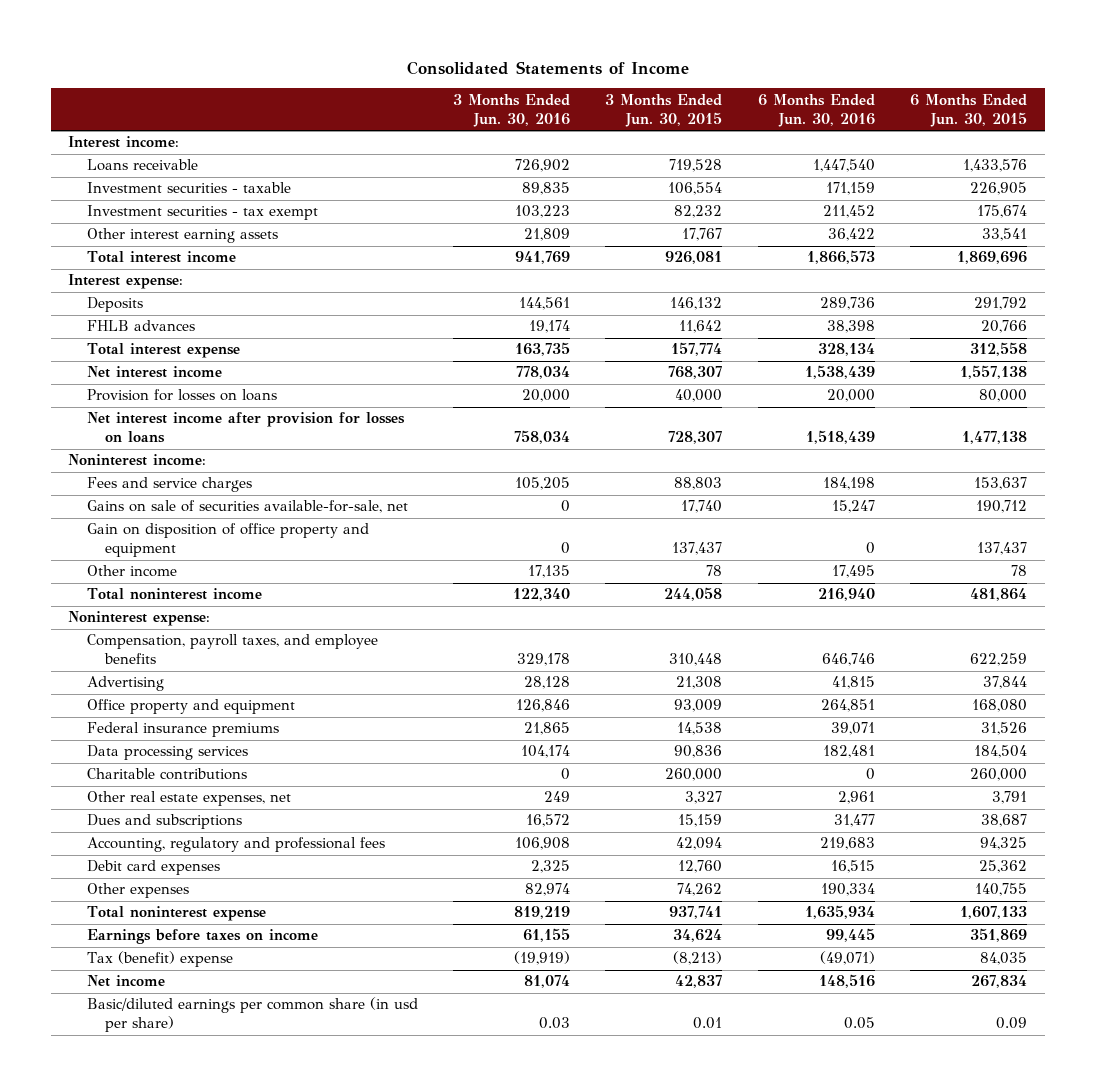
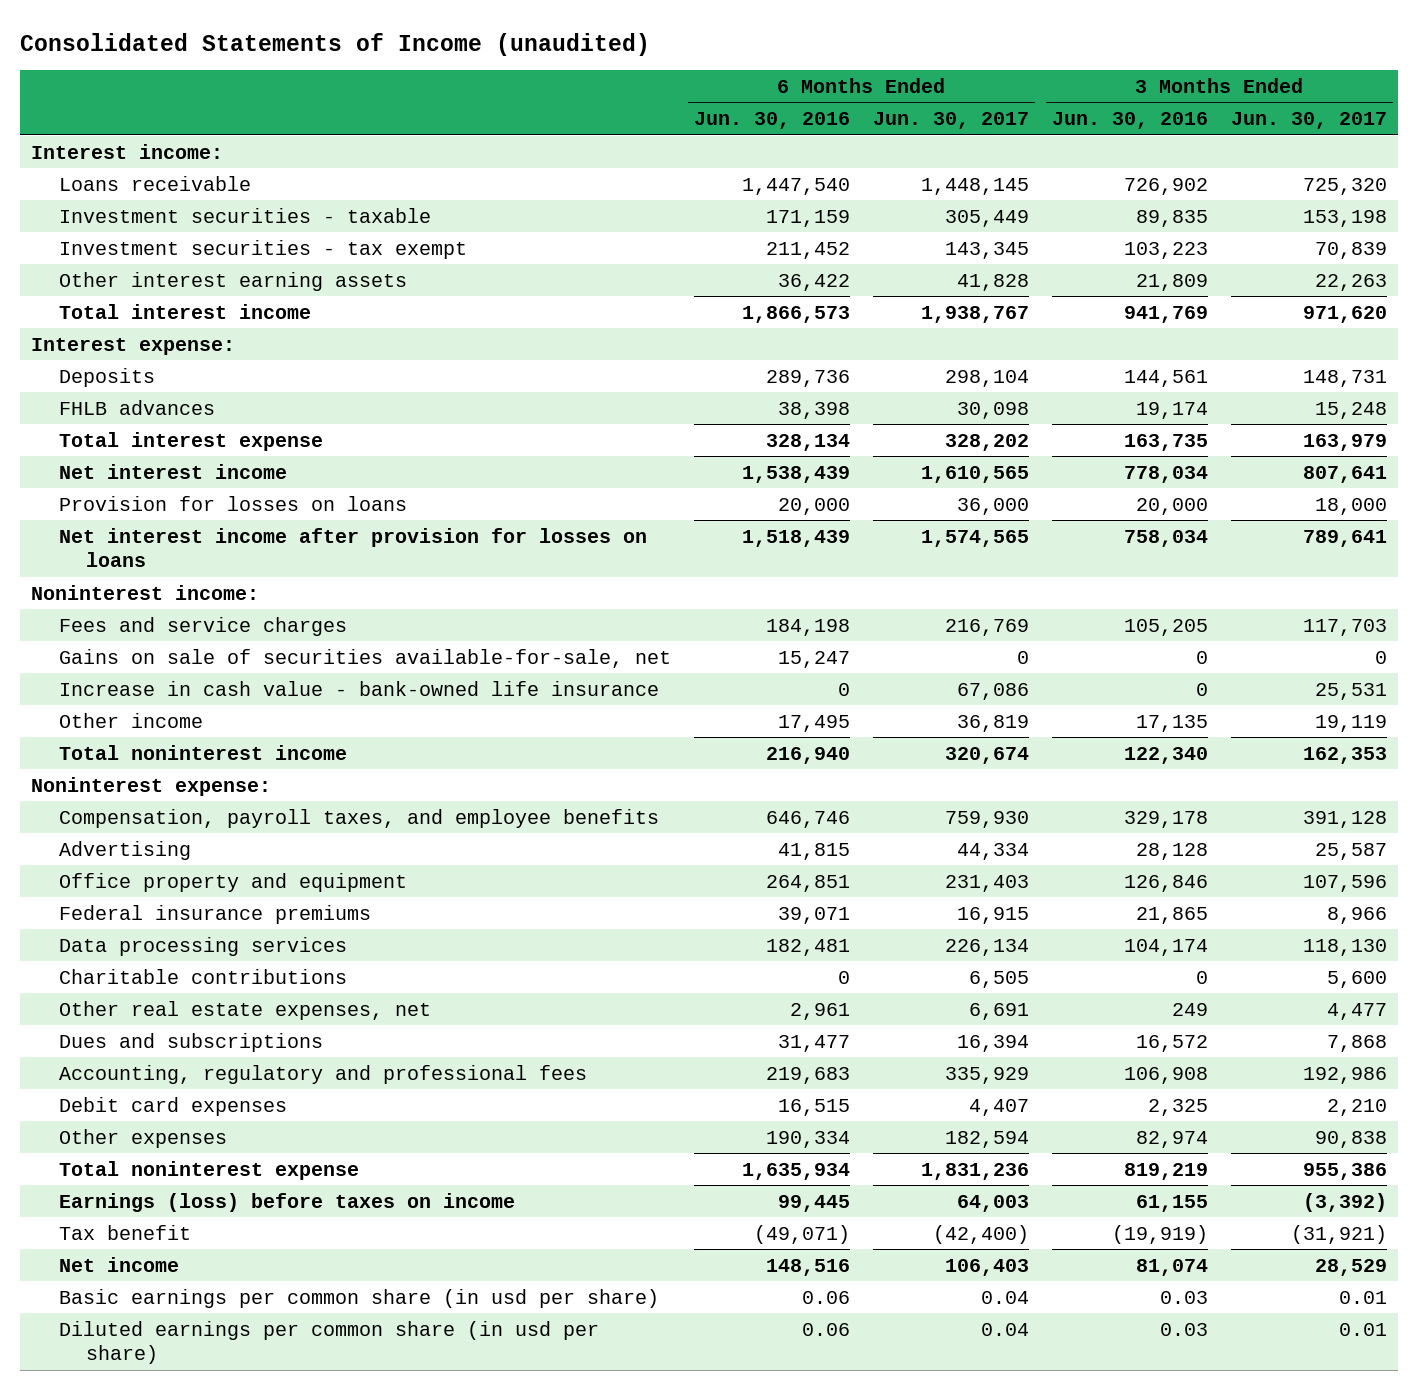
- Consolidated Statements of Income
+ Consolidated Statements of Income (unaudited)
- | 3 Months Ended Jun. 30, 2016 | 3 Months Ended Jun. 30, 2015 | 6 Months Ended Jun. 30, 2016 | 6 Months Ended Jun. 30, 2015
+ | 6 Months Ended Jun. 30, 2016 | 6 Months Ended Jun. 30, 2017 | 3 Months Ended Jun. 30, 2016 | 3 Months Ended Jun. 30, 2017
- Gain on disposition of office property and equipment | 0 | 137,437 | 0 | 137,437
+ Increase in cash value - bank-owned life insurance | 0 | 67,086 | 0 | 25,531
- Earnings before taxes on income | 61,155 | 34,624 | 99,445 | 351,869
- Tax (benefit) expense | (19,919) | (8,213) | (49,071) | 84,035
+ Earnings (loss) before taxes on income | 99,445 | 64,003 | 61,155 | (3,392)
+ Tax benefit | (49,071) | (42,400) | (19,919) | (31,921)
- Basic/diluted earnings per common share (in usd per share) | 0.03 | 0.01 | 0.05 | 0.09
+ Basic earnings per common share (in usd per share) | 0.06 | 0.04 | 0.03 | 0.01
+ Diluted earnings per common share (in usd per share) | 0.06 | 0.04 | 0.03 | 0.01

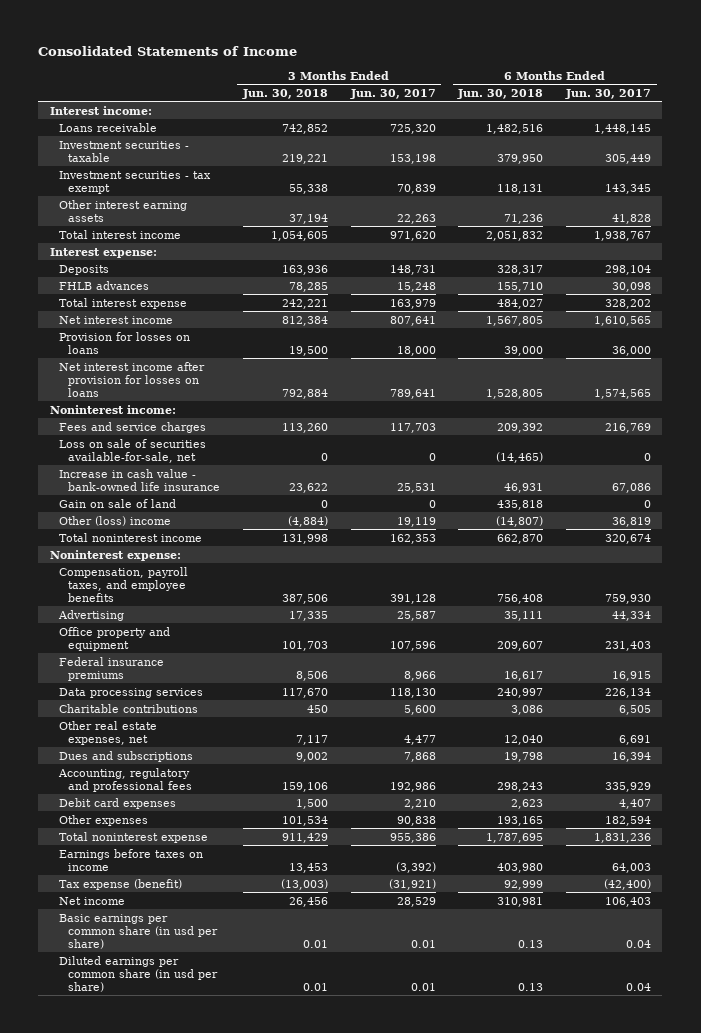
- Consolidated Statements of Income (unaudited)
+ Consolidated Statements of Income
- | 6 Months Ended Jun. 30, 2016 | 6 Months Ended Jun. 30, 2017 | 3 Months Ended Jun. 30, 2016 | 3 Months Ended Jun. 30, 2017
+ | 3 Months Ended Jun. 30, 2018 | 3 Months Ended Jun. 30, 2017 | 6 Months Ended Jun. 30, 2018 | 6 Months Ended Jun. 30, 2017
- Gains on sale of securities available-for-sale, net | 15,247 | 0 | 0 | 0
+ Loss on sale of securities available-for-sale, net | 0 | 0 | (14,465) | 0
- Other income | 17,495 | 36,819 | 17,135 | 19,119
+ Gain on sale of land | 0 | 0 | 435,818 | 0
+ Other (loss) income | (4,884) | 19,119 | (14,807) | 36,819
- Earnings (loss) before taxes on income | 99,445 | 64,003 | 61,155 | (3,392)
- Tax benefit | (49,071) | (42,400) | (19,919) | (31,921)
+ Earnings before taxes on income | 13,453 | (3,392) | 403,980 | 64,003
+ Tax expense (benefit) | (13,003) | (31,921) | 92,999 | (42,400)

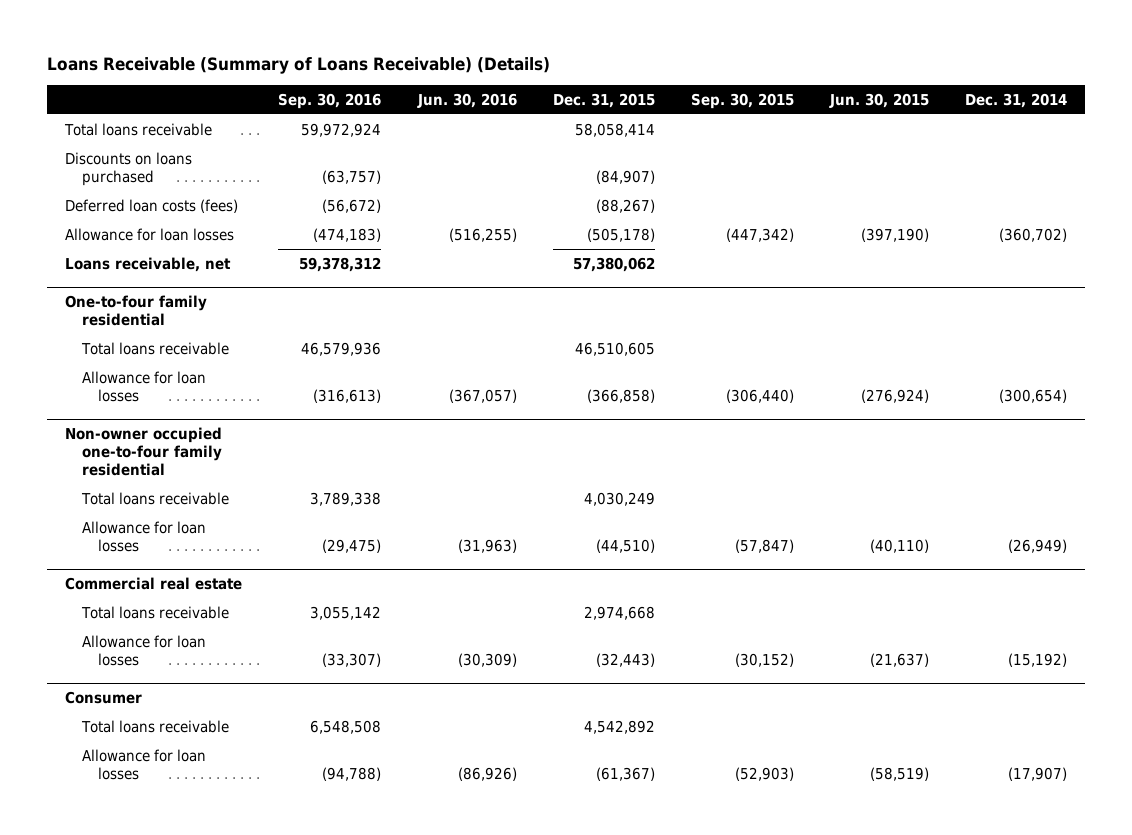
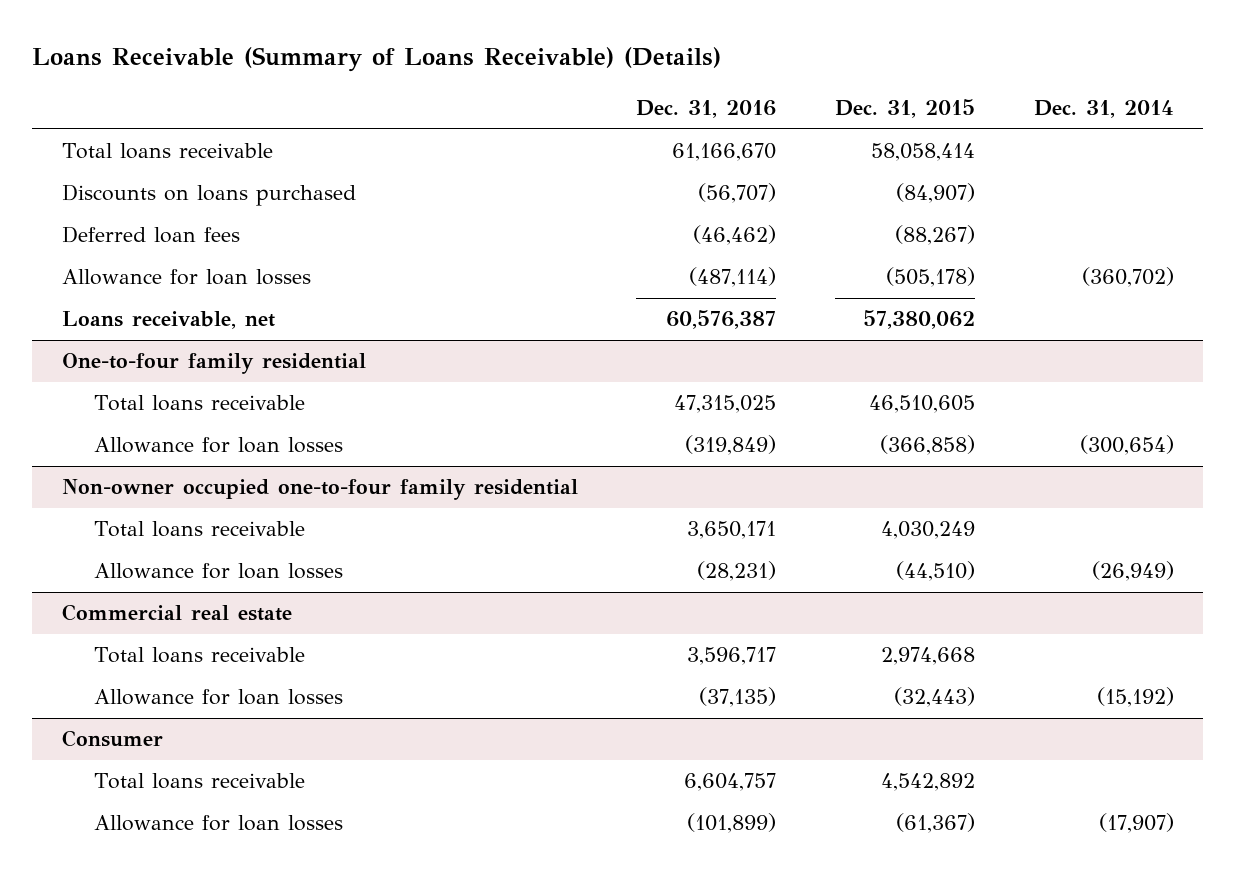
- | Sep. 30, 2016 | Jun. 30, 2016 | Dec. 31, 2015 | Sep. 30, 2015 | Jun. 30, 2015 | Dec. 31, 2014
+ | Dec. 31, 2016 | Dec. 31, 2015 | Dec. 31, 2014
- Deferred loan costs (fees) | (56,672) | | (88,267) | | |
+ Deferred loan fees | (46,462) | (88,267) |

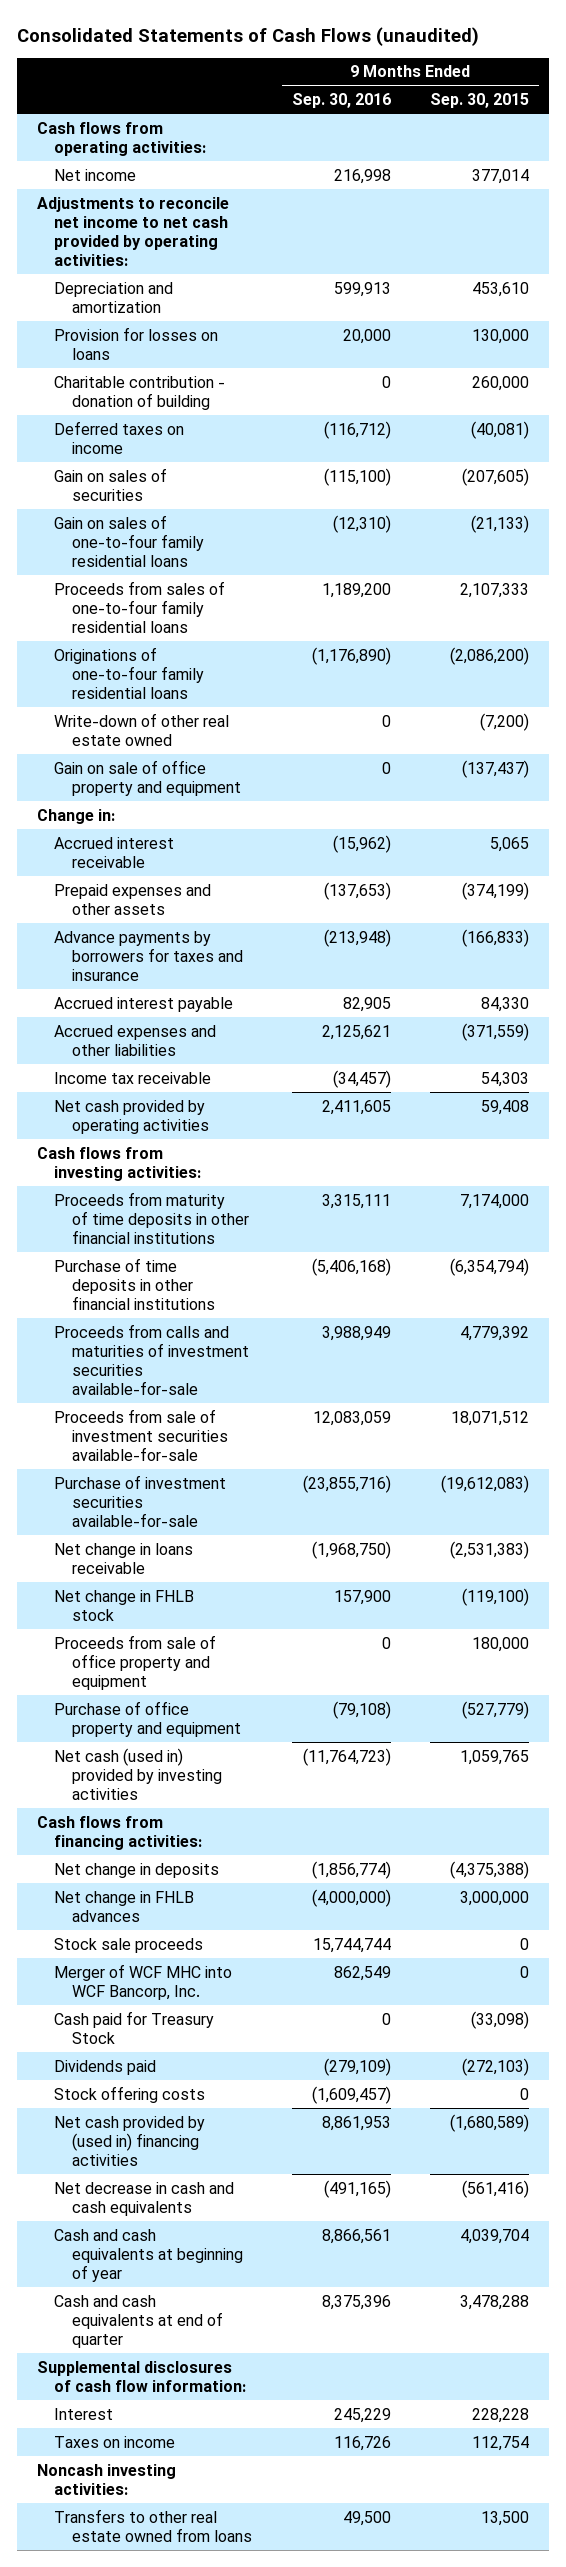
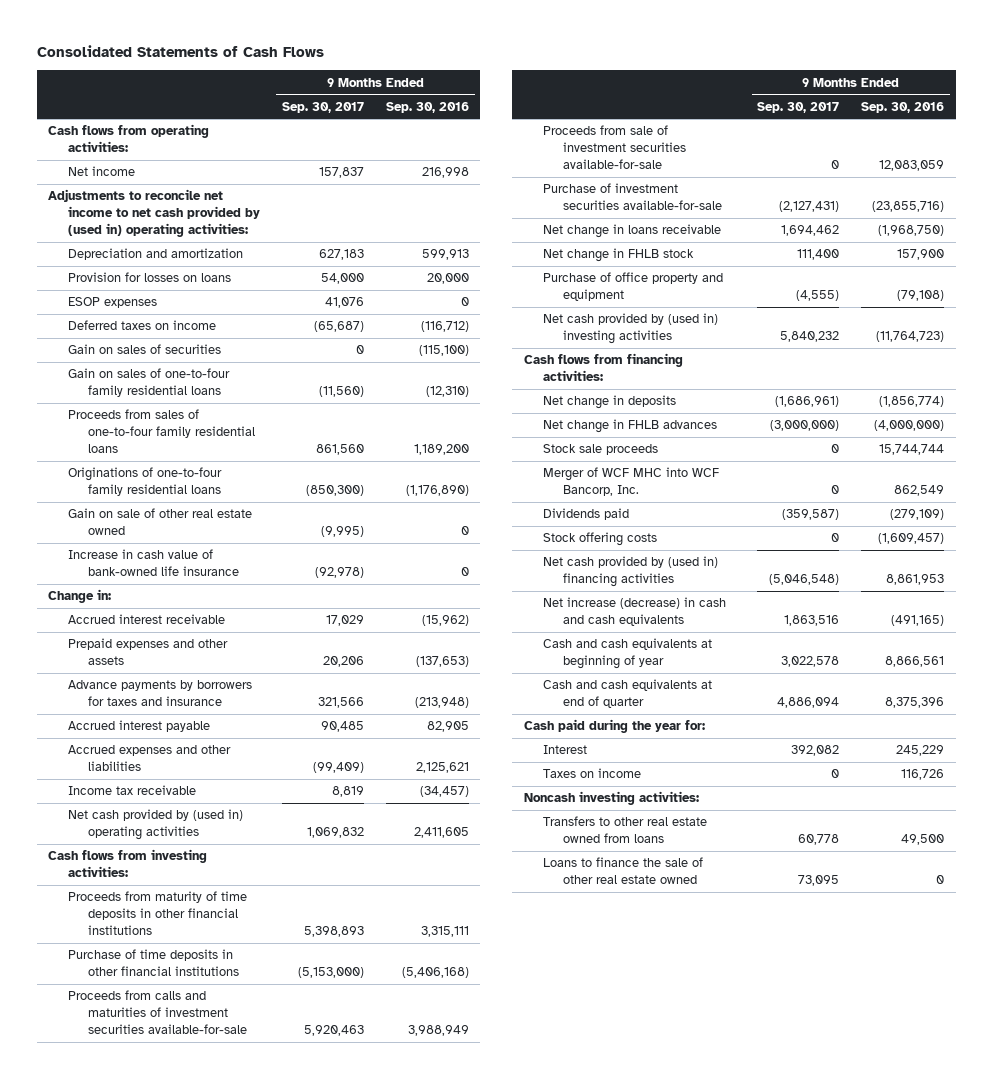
- Consolidated Statements of Cash Flows (unaudited)
+ Consolidated Statements of Cash Flows
- | 9 Months Ended Sep. 30, 2016 | 9 Months Ended Sep. 30, 2015
+ | 9 Months Ended Sep. 30, 2017 | 9 Months Ended Sep. 30, 2016
- Adjustments to reconcile net income to net cash provided by operating activities:
+ Adjustments to reconcile net income to net cash provided by (used in) operating activities:
- Charitable contribution - donation of building | 0 | 260,000
+ ESOP expenses | 41,076 | 0
- Write-down of other real estate owned | 0 | (7,200)
- Gain on sale of office property and equipment | 0 | (137,437)
+ Gain on sale of other real estate owned | (9,995) | 0
+ Increase in cash value of bank-owned life insurance | (92,978) | 0
- Net cash provided by operating activities | 2,411,605 | 59,408
+ Net cash provided by (used in) operating activities | 1,069,832 | 2,411,605
- Proceeds from sale of office property and equipment | 0 | 180,000
- Net cash (used in) provided by investing activities | (11,764,723) | 1,059,765
+ Net cash provided by (used in) investing activities | 5,840,232 | (11,764,723)
- Cash paid for Treasury Stock | 0 | (33,098)
- Net decrease in cash and cash equivalents | (491,165) | (561,416)
+ Net increase (decrease) in cash and cash equivalents | 1,863,516 | (491,165)
- Supplemental disclosures of cash flow information:
+ Cash paid during the year for:
+ Loans to finance the sale of other real estate owned | 73,095 | 0

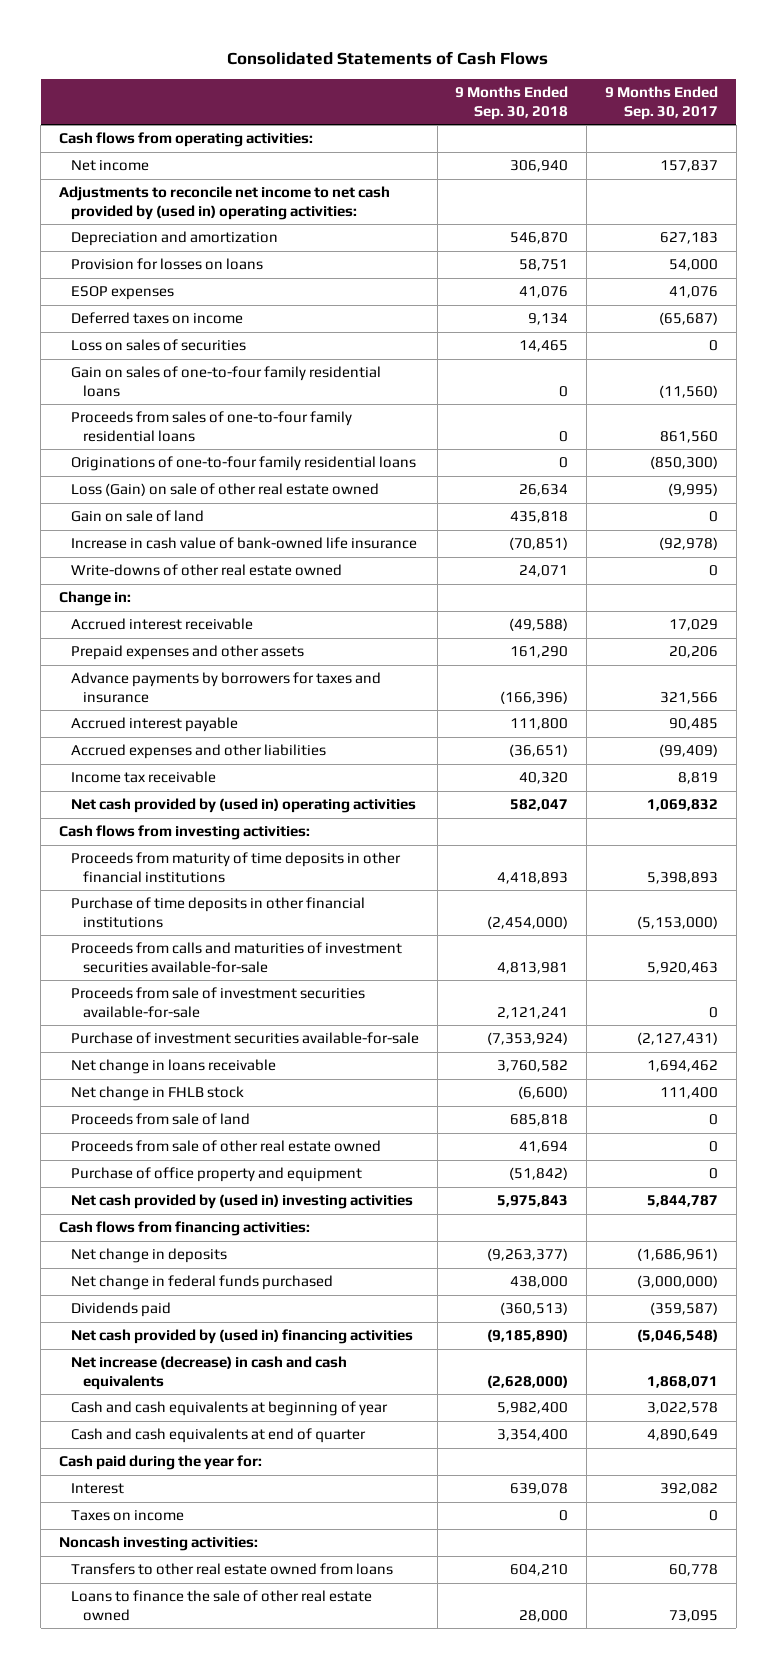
- | 9 Months Ended Sep. 30, 2017 | 9 Months Ended Sep. 30, 2016
+ | 9 Months Ended Sep. 30, 2018 | 9 Months Ended Sep. 30, 2017
- Gain on sales of securities | 0 | (115,100)
+ Loss on sales of securities | 14,465 | 0
- Gain on sale of other real estate owned | (9,995) | 0
+ Loss (Gain) on sale of other real estate owned | 26,634 | (9,995)
+ Gain on sale of land | 435,818 | 0
+ Write-downs of other real estate owned | 24,071 | 0
- Purchase of office property and equipment | (4,555) | (79,108)
- Net cash provided by (used in) investing activities | 5,840,232 | (11,764,723)
+ Proceeds from sale of land | 685,818 | 0
+ Proceeds from sale of other real estate owned | 41,694 | 0
+ Purchase of office property and equipment | (51,842) | 0
+ Net cash provided by (used in) investing activities | 5,975,843 | 5,844,787
- Net change in FHLB advances | (3,000,000) | (4,000,000)
- Stock sale proceeds | 0 | 15,744,744
- Merger of WCF MHC into WCF Bancorp, Inc. | 0 | 862,549
+ Net change in federal funds purchased | 438,000 | (3,000,000)
- Stock offering costs | 0 | (1,609,457)
- Net increase (decrease) in cash and cash equivalents | 1,863,516 | (491,165)
+ Net increase (decrease) in cash and cash equivalents | (2,628,000) | 1,868,071
- Cash and cash equivalents at end of quarter | 4,886,094 | 8,375,396
+ Cash and cash equivalents at end of quarter | 3,354,400 | 4,890,649

